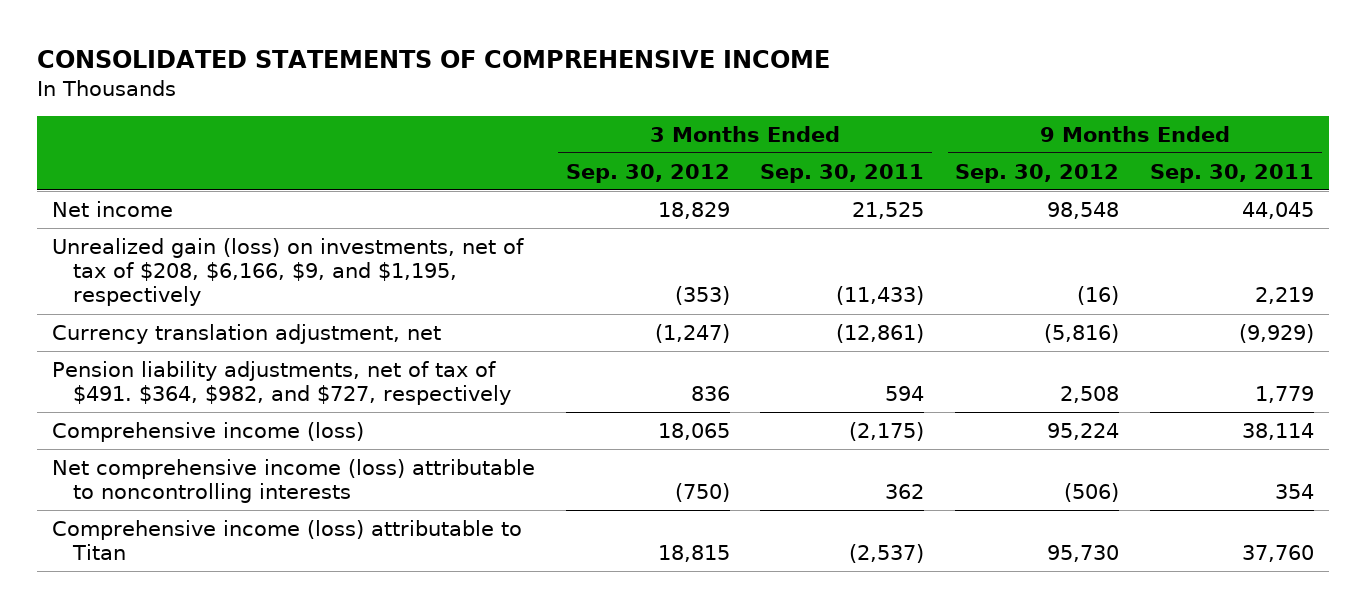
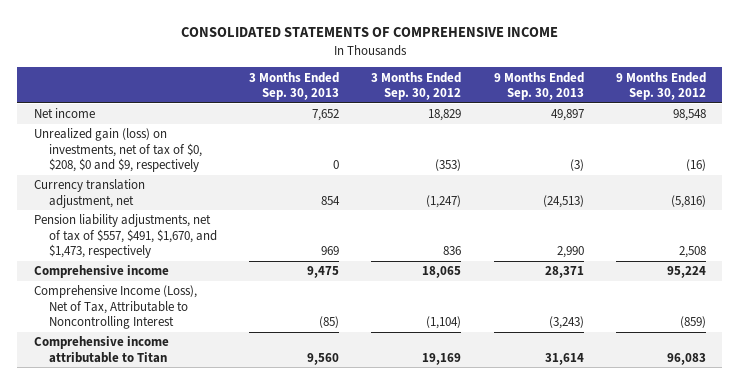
- | 3 Months Ended Sep. 30, 2012 | 3 Months Ended Sep. 30, 2011 | 9 Months Ended Sep. 30, 2012 | 9 Months Ended Sep. 30, 2011
+ | 3 Months Ended Sep. 30, 2013 | 3 Months Ended Sep. 30, 2012 | 9 Months Ended Sep. 30, 2013 | 9 Months Ended Sep. 30, 2012
- Unrealized gain (loss) on investments, net of tax of $208, $6,166, $9, and $1,195, respectively | (353) | (11,433) | (16) | 2,219
+ Unrealized gain (loss) on investments, net of tax of $0, $208, $0 and $9, respectively | 0 | (353) | (3) | (16)
- Pension liability adjustments, net of tax of $491. $364, $982, and $727, respectively | 836 | 594 | 2,508 | 1,779
- Comprehensive income (loss) | 18,065 | (2,175) | 95,224 | 38,114
- Net comprehensive income (loss) attributable to noncontrolling interests | (750) | 362 | (506) | 354
- Comprehensive income (loss) attributable to Titan | 18,815 | (2,537) | 95,730 | 37,760
+ Pension liability adjustments, net of tax of $557, $491, $1,670, and $1,473, respectively | 969 | 836 | 2,990 | 2,508
+ Comprehensive income | 9,475 | 18,065 | 28,371 | 95,224
+ Comprehensive Income (Loss), Net of Tax, Attributable to Noncontrolling Interest | (85) | (1,104) | (3,243) | (859)
+ Comprehensive income attributable to Titan | 9,560 | 19,169 | 31,614 | 96,083

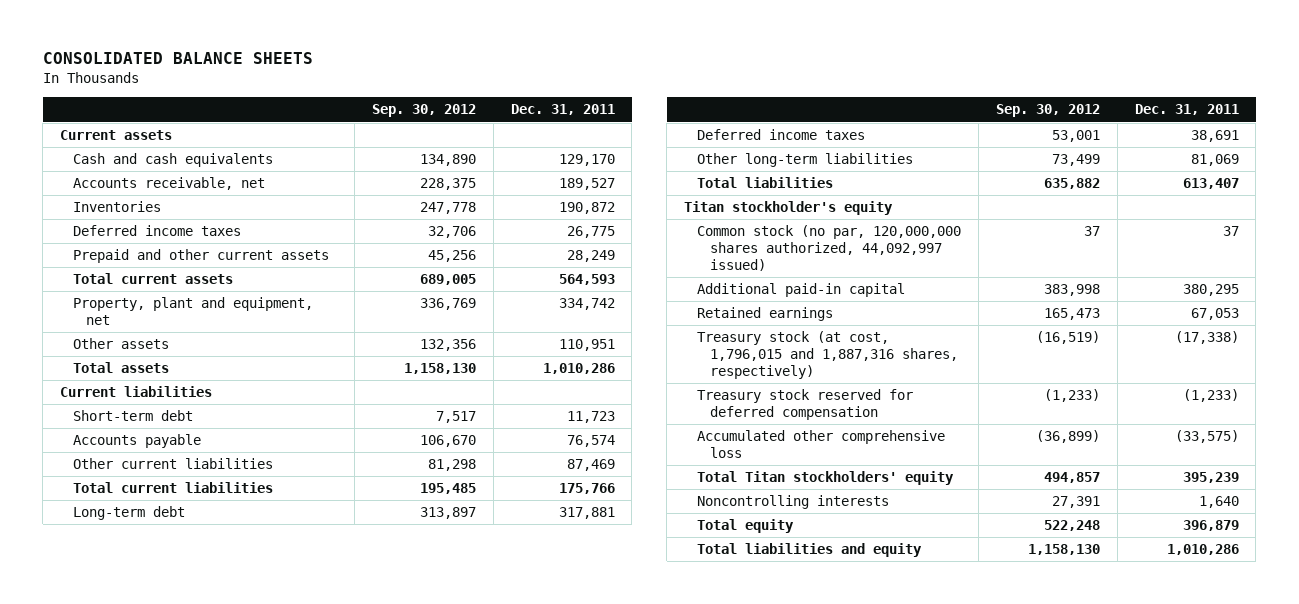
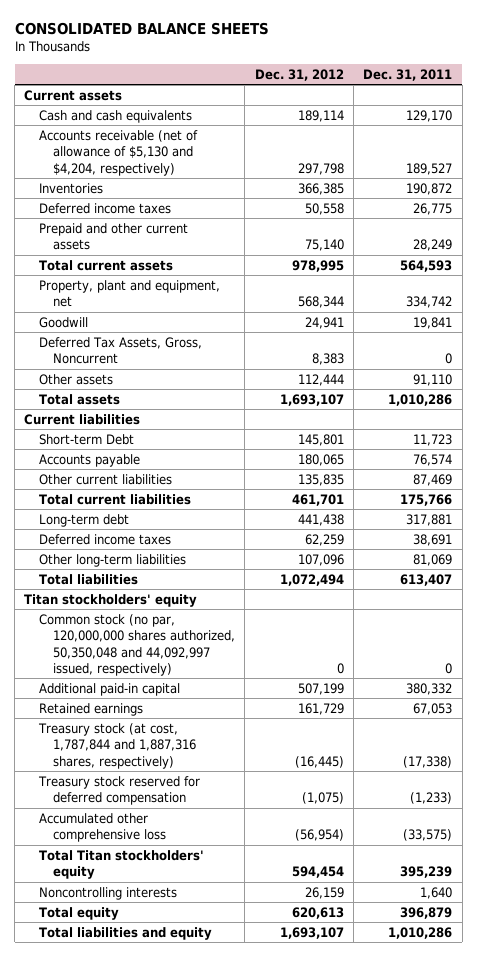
- | Sep. 30, 2012 | Dec. 31, 2011
+ | Dec. 31, 2012 | Dec. 31, 2011
- Accounts receivable, net | 228,375 | 189,527
+ Accounts receivable (net of allowance of $5,130 and $4,204, respectively) | 297,798 | 189,527
- Other assets | 132,356 | 110,951
+ Goodwill | 24,941 | 19,841
+ Deferred Tax Assets, Gross, Noncurrent | 8,383 | 0
+ Other assets | 112,444 | 91,110
- Short-term debt | 7,517 | 11,723
+ Short-term Debt | 145,801 | 11,723
- Titan stockholder's equity
- Common stock (no par, 120,000,000 shares authorized, 44,092,997 issued) | 37 | 37
- Additional paid-in capital | 383,998 | 380,295
+ Titan stockholders' equity
+ Common stock (no par, 120,000,000 shares authorized, 50,350,048 and 44,092,997 issued, respectively) | 0 | 0
+ Additional paid-in capital | 507,199 | 380,332
- Treasury stock (at cost, 1,796,015 and 1,887,316 shares, respectively) | (16,519) | (17,338)
+ Treasury stock (at cost, 1,787,844 and 1,887,316 shares, respectively) | (16,445) | (17,338)

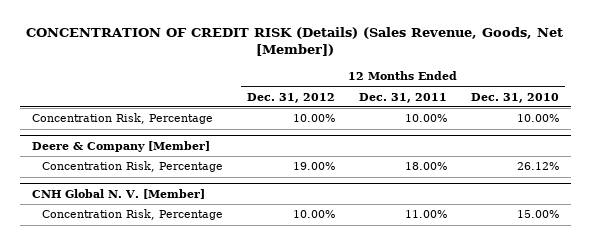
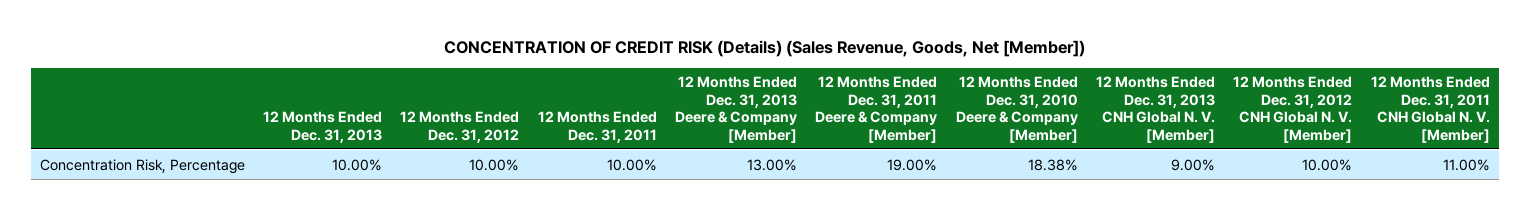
- | 12 Months Ended Dec. 31, 2012 | 12 Months Ended Dec. 31, 2011 | 12 Months Ended Dec. 31, 2010
+ | 12 Months Ended Dec. 31, 2013 | 12 Months Ended Dec. 31, 2012 | 12 Months Ended Dec. 31, 2011 | 12 Months Ended Dec. 31, 2013 Deere & Company [Member] | 12 Months Ended Dec. 31, 2011 Deere & Company [Member] | 12 Months Ended Dec. 31, 2010 Deere & Company [Member] | 12 Months Ended Dec. 31, 2013 CNH Global N. V. [Member] | 12 Months Ended Dec. 31, 2012 CNH Global N. V. [Member] | 12 Months Ended Dec. 31, 2011 CNH Global N. V. [Member]
- Deere & Company [Member]
- Concentration Risk, Percentage | 19.00% | 18.00% | 26.12%
- CNH Global N. V. [Member]
- Concentration Risk, Percentage | 10.00% | 11.00% | 15.00%

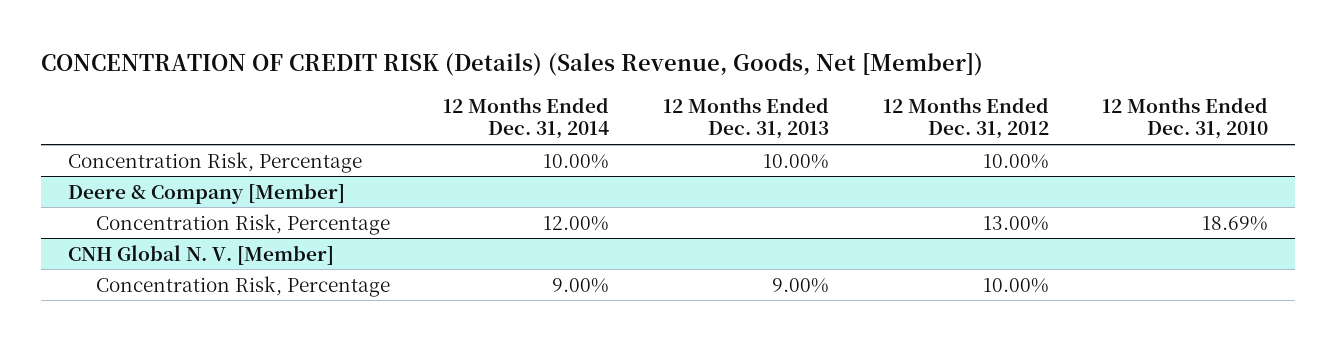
- | 12 Months Ended Dec. 31, 2013 | 12 Months Ended Dec. 31, 2012 | 12 Months Ended Dec. 31, 2011 | 12 Months Ended Dec. 31, 2013 Deere & Company [Member] | 12 Months Ended Dec. 31, 2011 Deere & Company [Member] | 12 Months Ended Dec. 31, 2010 Deere & Company [Member] | 12 Months Ended Dec. 31, 2013 CNH Global N. V. [Member] | 12 Months Ended Dec. 31, 2012 CNH Global N. V. [Member] | 12 Months Ended Dec. 31, 2011 CNH Global N. V. [Member]
+ | 12 Months Ended Dec. 31, 2014 | 12 Months Ended Dec. 31, 2013 | 12 Months Ended Dec. 31, 2012 | 12 Months Ended Dec. 31, 2010
+ Deere & Company [Member]
+ Concentration Risk, Percentage | 12.00% | | 13.00% | 18.69%
+ CNH Global N. V. [Member]
+ Concentration Risk, Percentage | 9.00% | 9.00% | 10.00% |

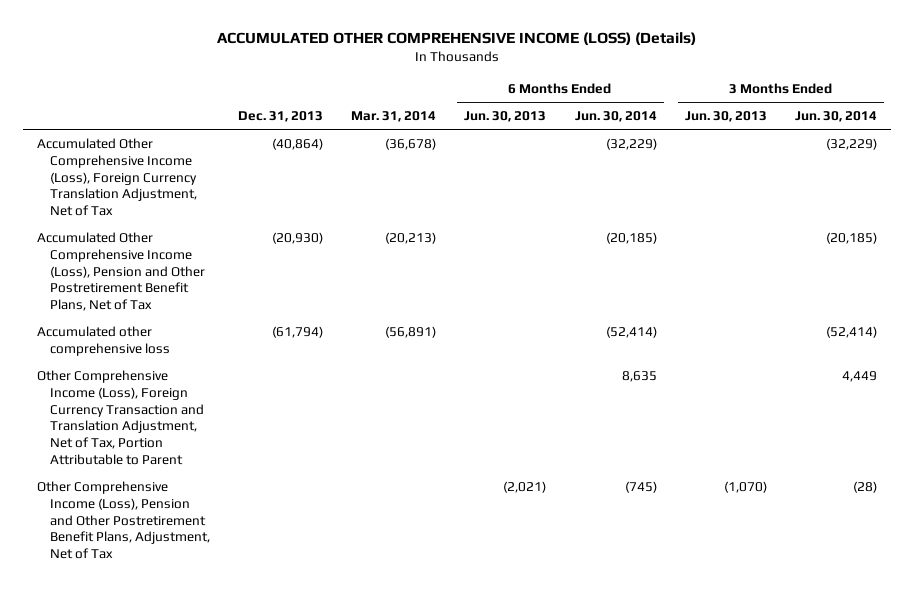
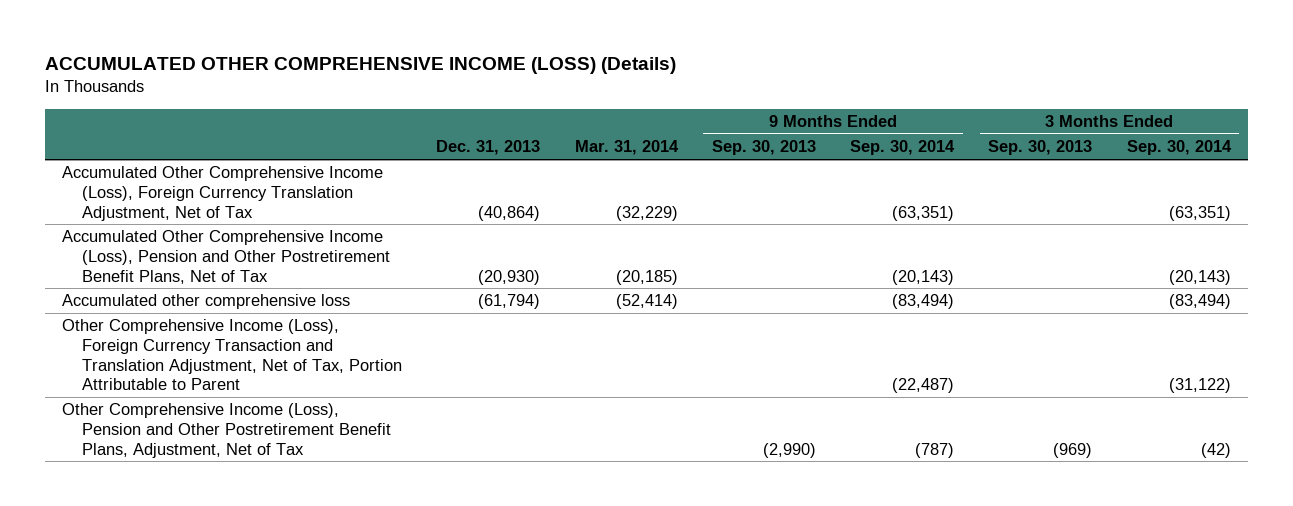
- | Dec. 31, 2013 | Mar. 31, 2014 | 6 Months Ended Jun. 30, 2013 | 6 Months Ended Jun. 30, 2014 | 3 Months Ended Jun. 30, 2013 | 3 Months Ended Jun. 30, 2014
+ | Dec. 31, 2013 | Mar. 31, 2014 | 9 Months Ended Sep. 30, 2013 | 9 Months Ended Sep. 30, 2014 | 3 Months Ended Sep. 30, 2013 | 3 Months Ended Sep. 30, 2014
- Accumulated Other Comprehensive Income (Loss), Foreign Currency Translation Adjustment, Net of Tax | (40,864) | (36,678) | | (32,229) | | (32,229)
- Accumulated Other Comprehensive Income (Loss), Pension and Other Postretirement Benefit Plans, Net of Tax | (20,930) | (20,213) | | (20,185) | | (20,185)
- Accumulated other comprehensive loss | (61,794) | (56,891) | | (52,414) | | (52,414)
+ Accumulated Other Comprehensive Income (Loss), Foreign Currency Translation Adjustment, Net of Tax | (40,864) | (32,229) | | (63,351) | | (63,351)
+ Accumulated Other Comprehensive Income (Loss), Pension and Other Postretirement Benefit Plans, Net of Tax | (20,930) | (20,185) | | (20,143) | | (20,143)
+ Accumulated other comprehensive loss | (61,794) | (52,414) | | (83,494) | | (83,494)

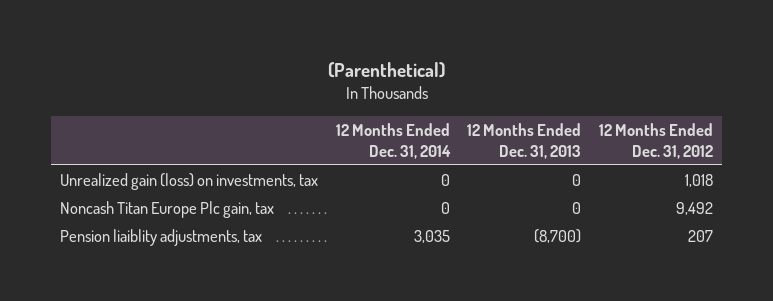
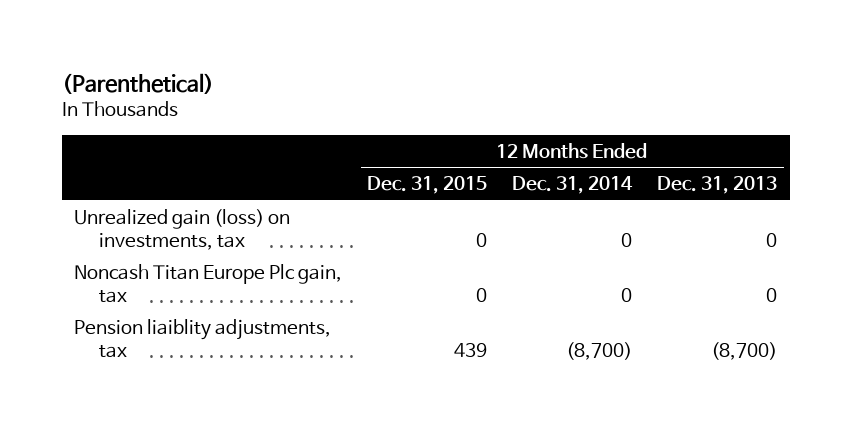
- | 12 Months Ended Dec. 31, 2014 | 12 Months Ended Dec. 31, 2013 | 12 Months Ended Dec. 31, 2012
+ | 12 Months Ended Dec. 31, 2015 | 12 Months Ended Dec. 31, 2014 | 12 Months Ended Dec. 31, 2013
- Pension liaiblity adjustments, tax | 3,035 | (8,700) | 207
+ Pension liaiblity adjustments, tax | 439 | (8,700) | (8,700)

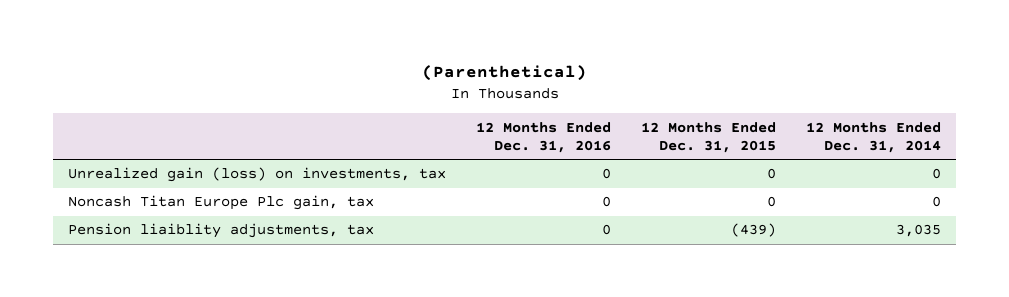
- | 12 Months Ended Dec. 31, 2015 | 12 Months Ended Dec. 31, 2014 | 12 Months Ended Dec. 31, 2013
+ | 12 Months Ended Dec. 31, 2016 | 12 Months Ended Dec. 31, 2015 | 12 Months Ended Dec. 31, 2014
- Pension liaiblity adjustments, tax | 439 | (8,700) | (8,700)
+ Pension liaiblity adjustments, tax | 0 | (439) | 3,035

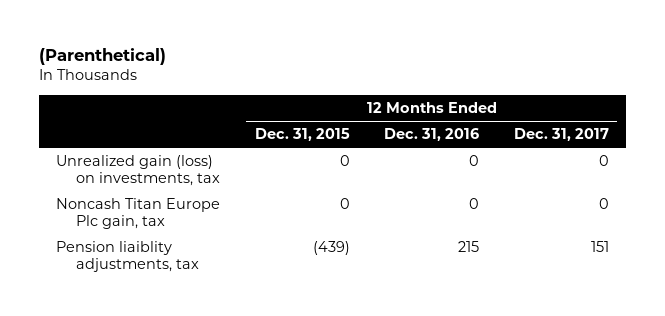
- | 12 Months Ended Dec. 31, 2016 | 12 Months Ended Dec. 31, 2015 | 12 Months Ended Dec. 31, 2014
+ | 12 Months Ended Dec. 31, 2015 | 12 Months Ended Dec. 31, 2016 | 12 Months Ended Dec. 31, 2017
- Pension liaiblity adjustments, tax | 0 | (439) | 3,035
+ Pension liaiblity adjustments, tax | (439) | 215 | 151

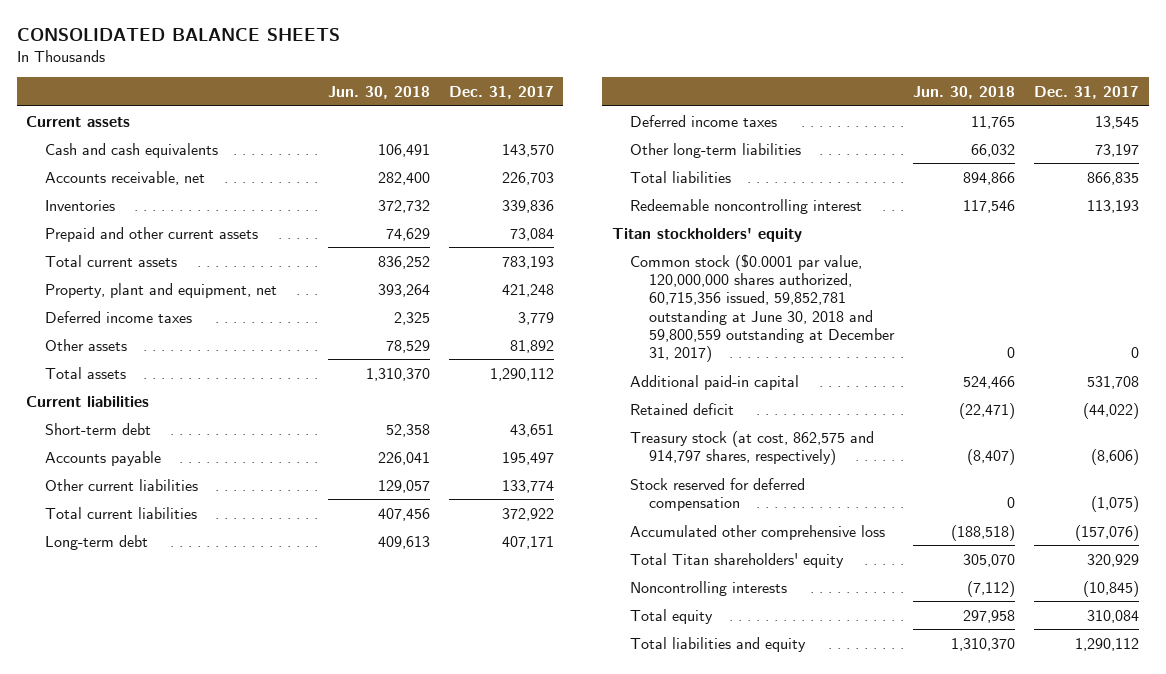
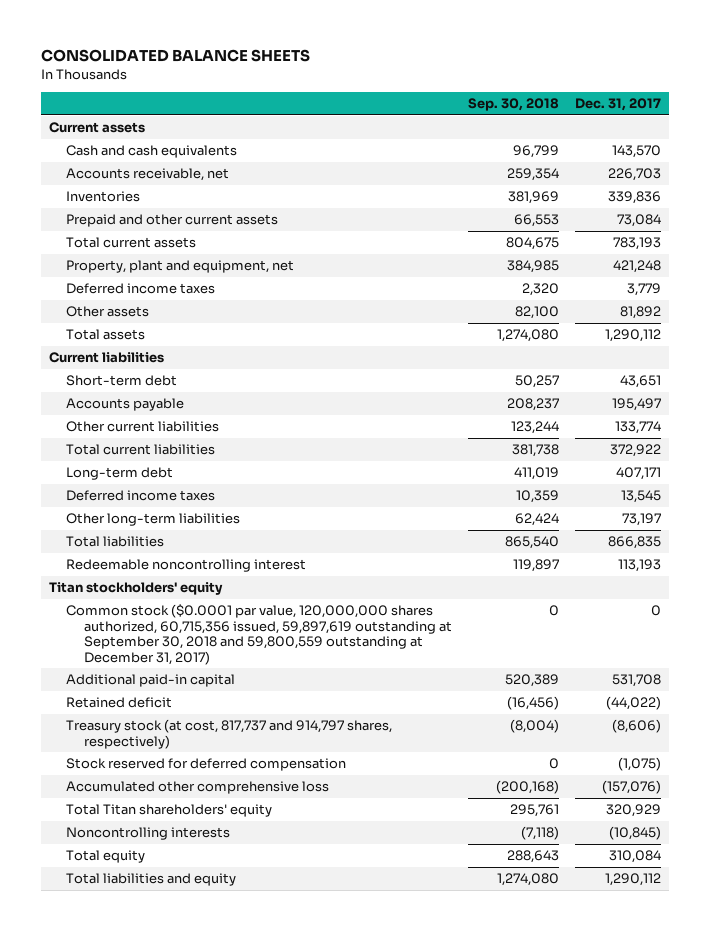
- | Jun. 30, 2018 | Dec. 31, 2017
+ | Sep. 30, 2018 | Dec. 31, 2017
- Common stock ($0.0001 par value, 120,000,000 shares authorized, 60,715,356 issued, 59,852,781 outstanding at June 30, 2018 and 59,800,559 outstanding at December 31, 2017) | 0 | 0
+ Common stock ($0.0001 par value, 120,000,000 shares authorized, 60,715,356 issued, 59,897,619 outstanding at September 30, 2018 and 59,800,559 outstanding at December 31, 2017) | 0 | 0
- Treasury stock (at cost, 862,575 and 914,797 shares, respectively) | (8,407) | (8,606)
+ Treasury stock (at cost, 817,737 and 914,797 shares, respectively) | (8,004) | (8,606)

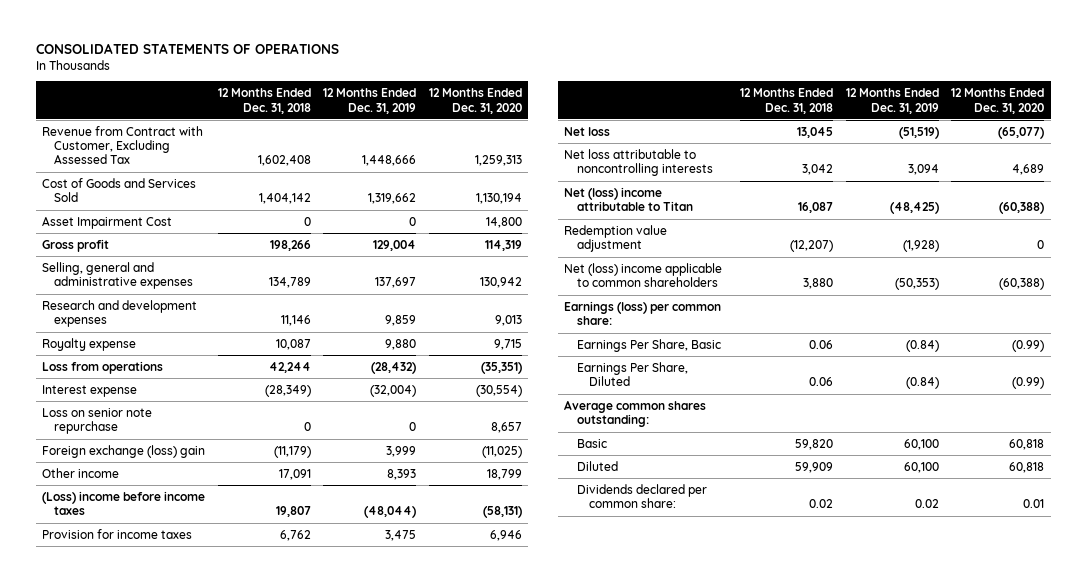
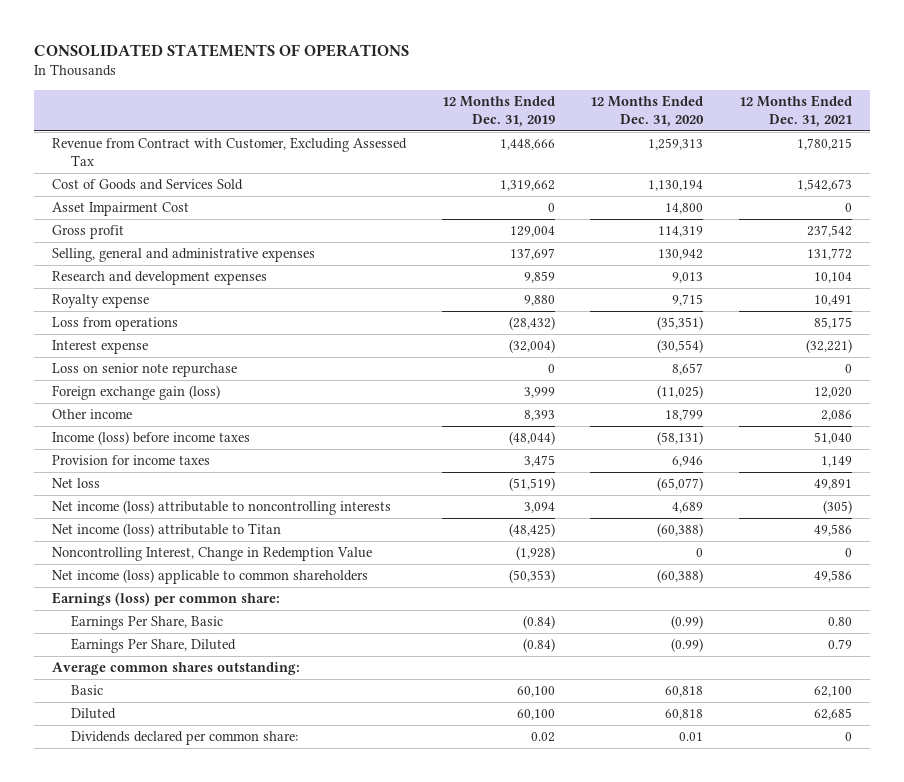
- | 12 Months Ended Dec. 31, 2018 | 12 Months Ended Dec. 31, 2019 | 12 Months Ended Dec. 31, 2020
+ | 12 Months Ended Dec. 31, 2019 | 12 Months Ended Dec. 31, 2020 | 12 Months Ended Dec. 31, 2021
- Foreign exchange (loss) gain | (11,179) | 3,999 | (11,025)
+ Foreign exchange gain (loss) | 3,999 | (11,025) | 12,020
- (Loss) income before income taxes | 19,807 | (48,044) | (58,131)
+ Income (loss) before income taxes | (48,044) | (58,131) | 51,040
- Net loss attributable to noncontrolling interests | 3,042 | 3,094 | 4,689
- Net (loss) income attributable to Titan | 16,087 | (48,425) | (60,388)
- Redemption value adjustment | (12,207) | (1,928) | 0
- Net (loss) income applicable to common shareholders | 3,880 | (50,353) | (60,388)
+ Net income (loss) attributable to noncontrolling interests | 3,094 | 4,689 | (305)
+ Net income (loss) attributable to Titan | (48,425) | (60,388) | 49,586
+ Noncontrolling Interest, Change in Redemption Value | (1,928) | 0 | 0
+ Net income (loss) applicable to common shareholders | (50,353) | (60,388) | 49,586

